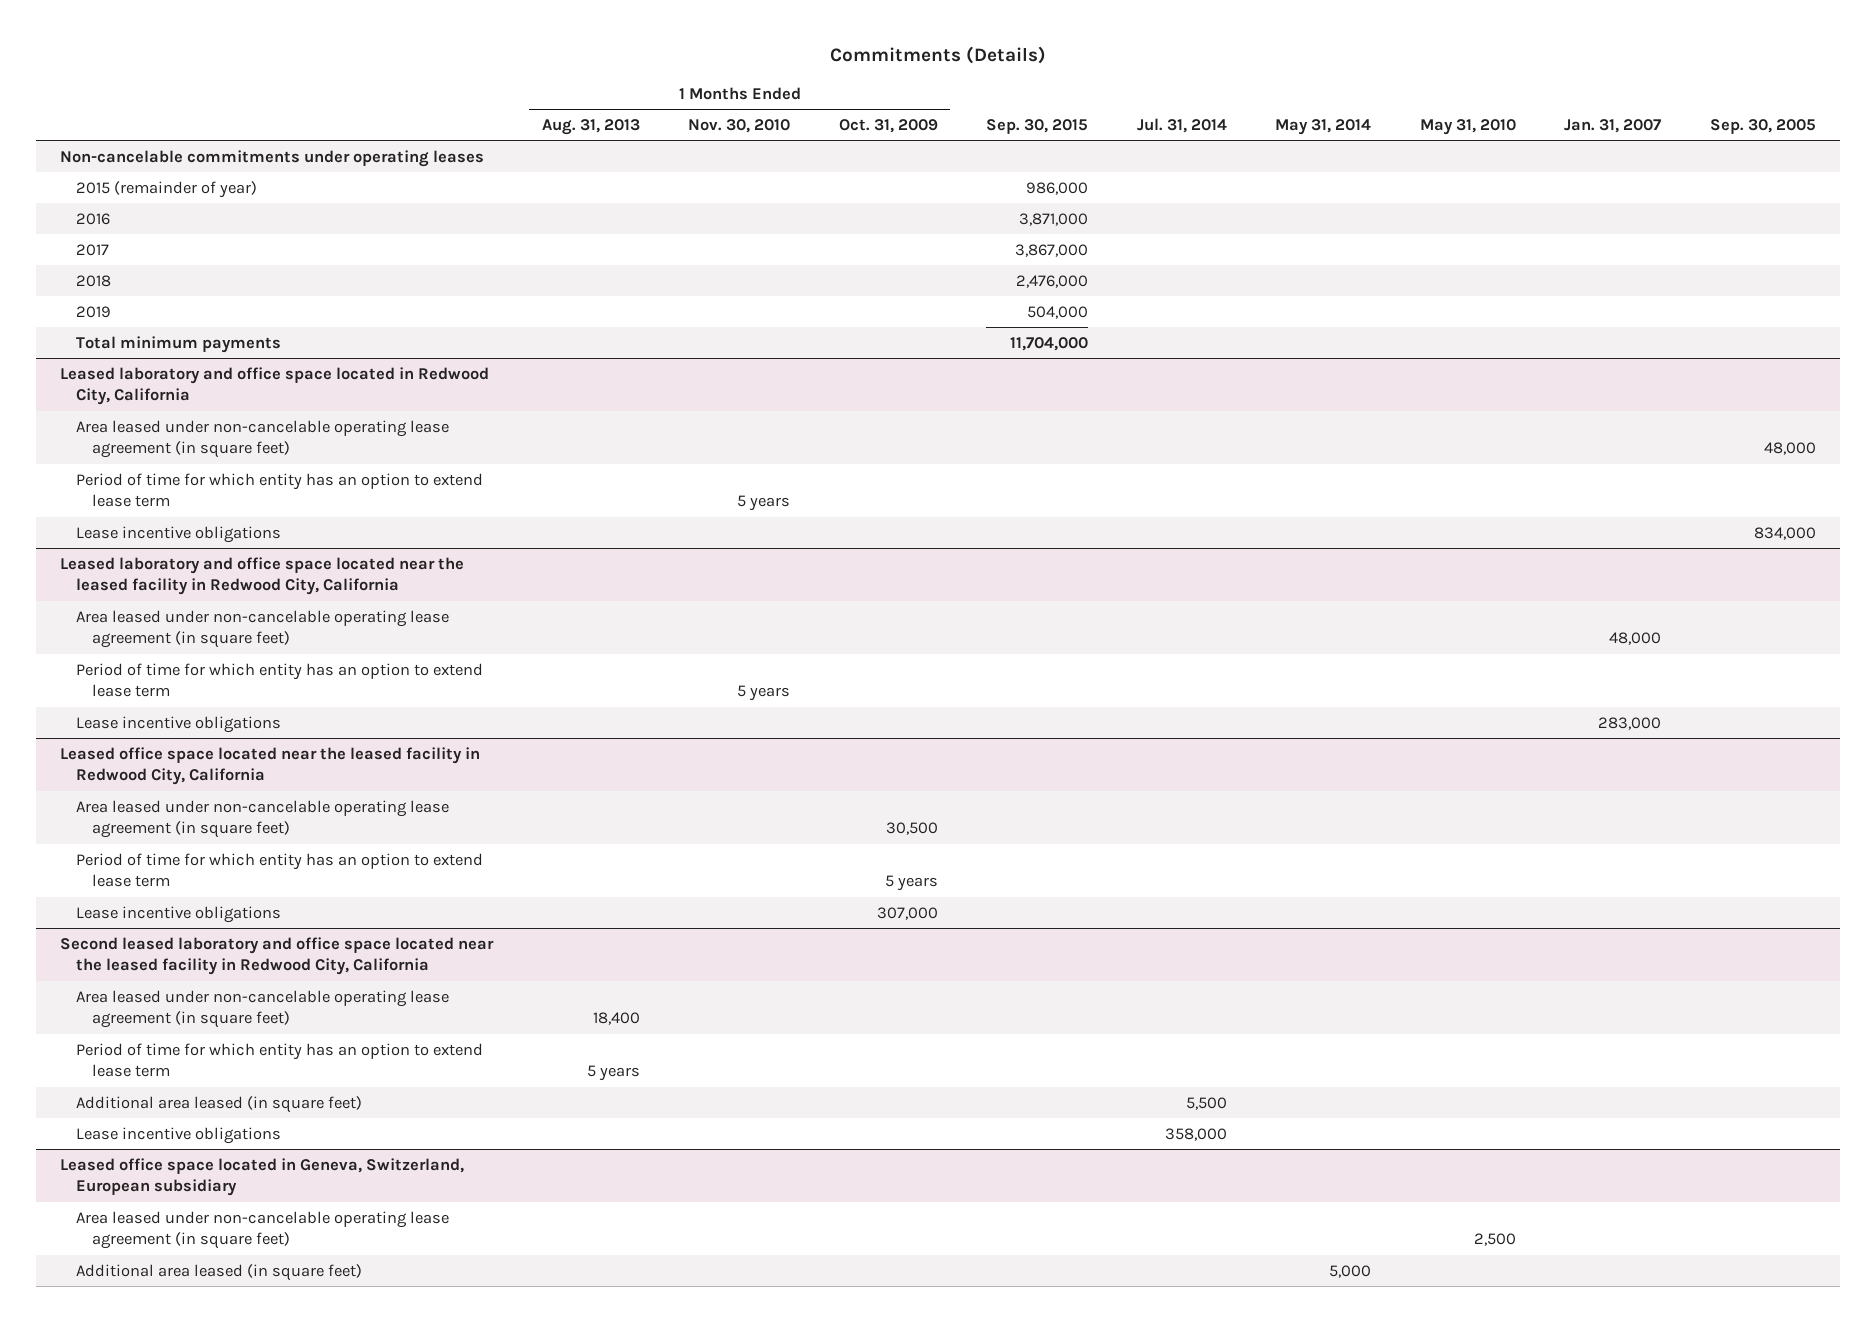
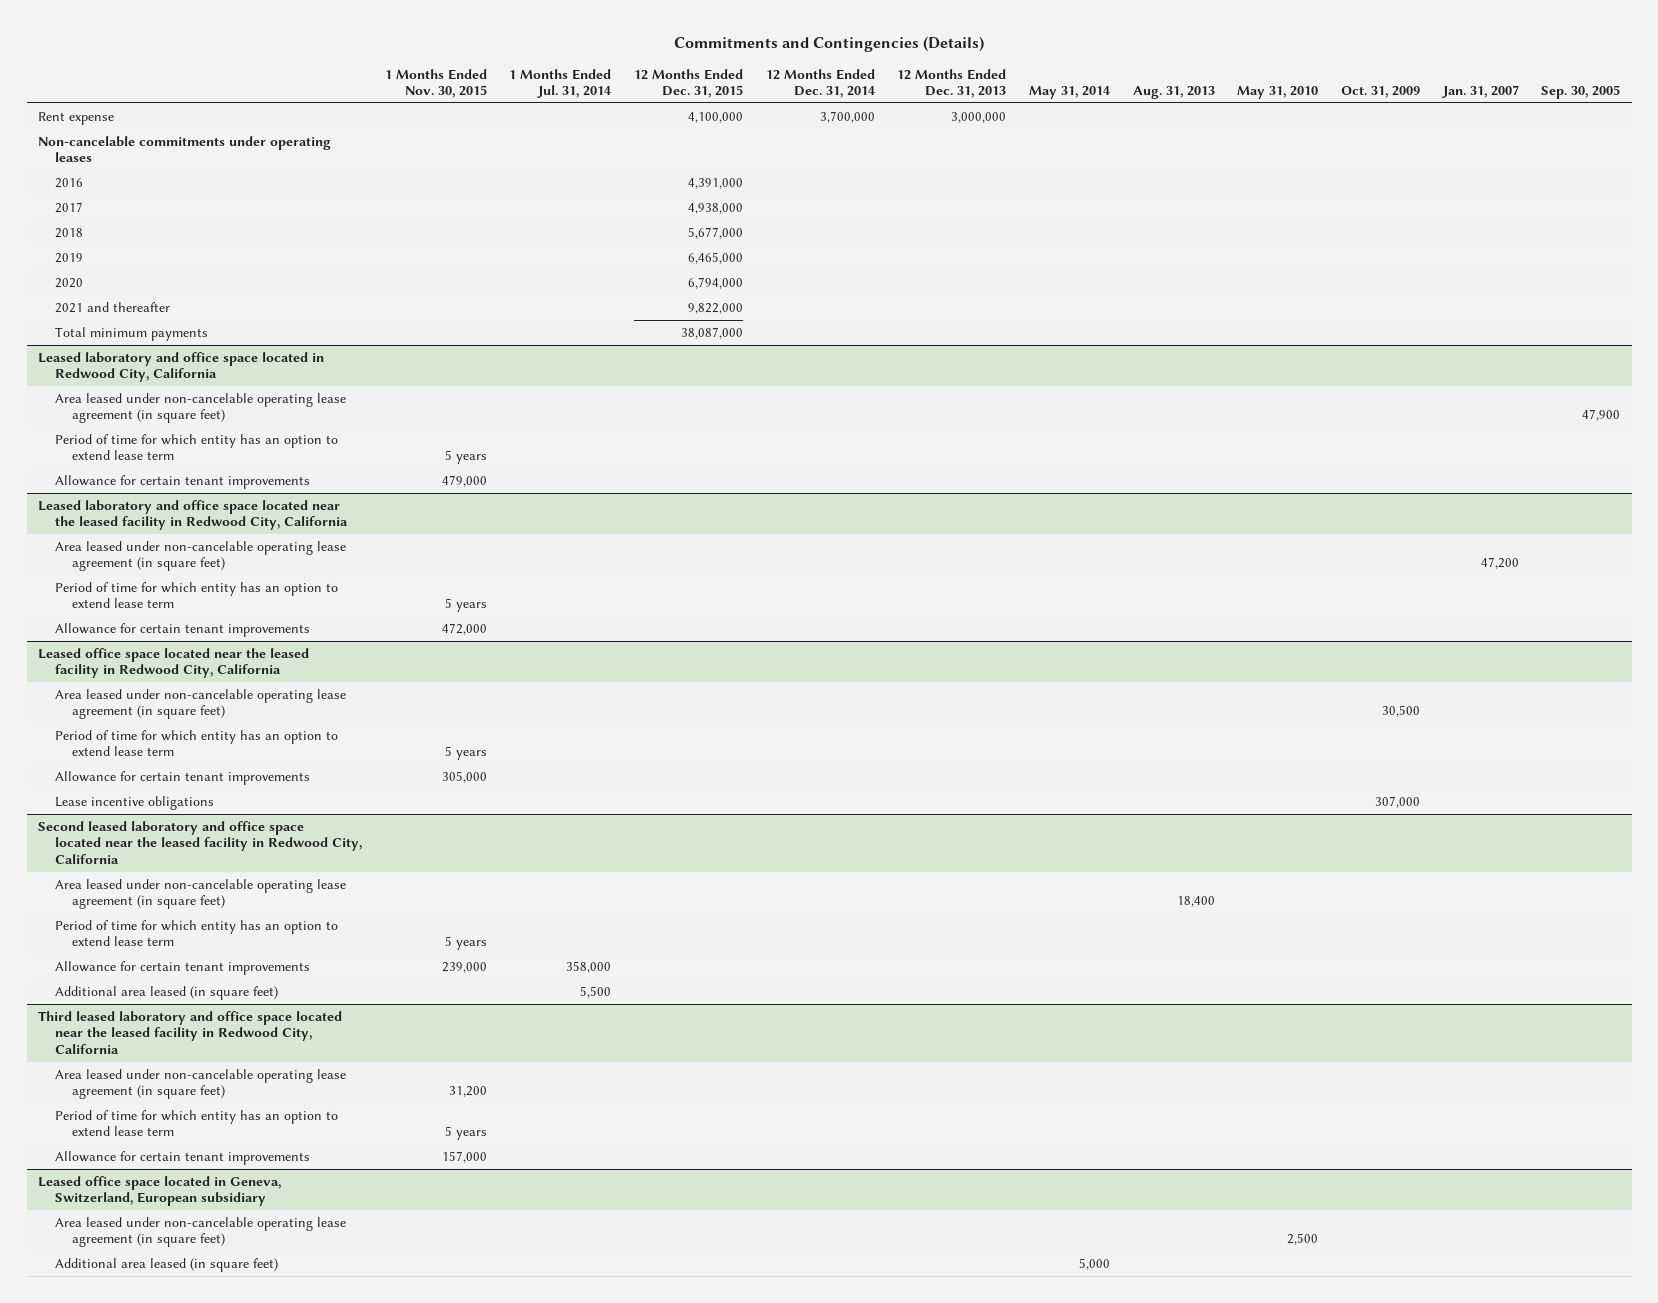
- Commitments (Details)
+ Commitments and Contingencies (Details)
- | 1 Months Ended Aug. 31, 2013 | 1 Months Ended Nov. 30, 2010 | 1 Months Ended Oct. 31, 2009 | Sep. 30, 2015 | Jul. 31, 2014 | May 31, 2014 | May 31, 2010 | Jan. 31, 2007 | Sep. 30, 2005
+ | 1 Months Ended Nov. 30, 2015 | 1 Months Ended Jul. 31, 2014 | 12 Months Ended Dec. 31, 2015 | 12 Months Ended Dec. 31, 2014 | 12 Months Ended Dec. 31, 2013 | May 31, 2014 | Aug. 31, 2013 | May 31, 2010 | Oct. 31, 2009 | Jan. 31, 2007 | Sep. 30, 2005
+ Rent expense | | | 4,100,000 | 3,700,000 | 3,000,000 | | | | | |
- 2015 (remainder of year) | | | | 986,000 | | | | |
+ 2020 | | | 6,794,000 | | | | | | | |
+ 2021 and thereafter | | | 9,822,000 | | | | | | | |
@ Leased laboratory and office space located in Redwood City, California
- Area leased under non-cancelable operating lease agreement (in square feet) | | | | | | | | | 48,000
+ Area leased under non-cancelable operating lease agreement (in square feet) | | | | | | | | | | | 47,900
- Lease incentive obligations | | | | | | | | | 834,000
+ Allowance for certain tenant improvements | 479,000 | | | | | | | | | |
@ Leased laboratory and office space located near the leased facility in Redwood City, California
- Area leased under non-cancelable operating lease agreement (in square feet) | | | | | | | | 48,000 |
+ Area leased under non-cancelable operating lease agreement (in square feet) | | | | | | | | | | 47,200 |
- Lease incentive obligations | | | | | | | | 283,000 |
+ Allowance for certain tenant improvements | 472,000 | | | | | | | | | |
@ Leased office space located near the leased facility in Redwood City, California
+ Allowance for certain tenant improvements | 305,000 | | | | | | | | | |
@ Second leased laboratory and office space located near the leased facility in Redwood City, California
+ Allowance for certain tenant improvements | 239,000 | 358,000 | | | | | | | | |
- Lease incentive obligations | | | | | 358,000 | | | |
+ Third leased laboratory and office space located near the leased facility in Redwood City, California
+ Area leased under non-cancelable operating lease agreement (in square feet) | 31,200 | | | | | | | | | |
+ Period of time for which entity has an option to extend lease term | 5 years | | | | | | | | | |
+ Allowance for certain tenant improvements | 157,000 | | | | | | | | | |

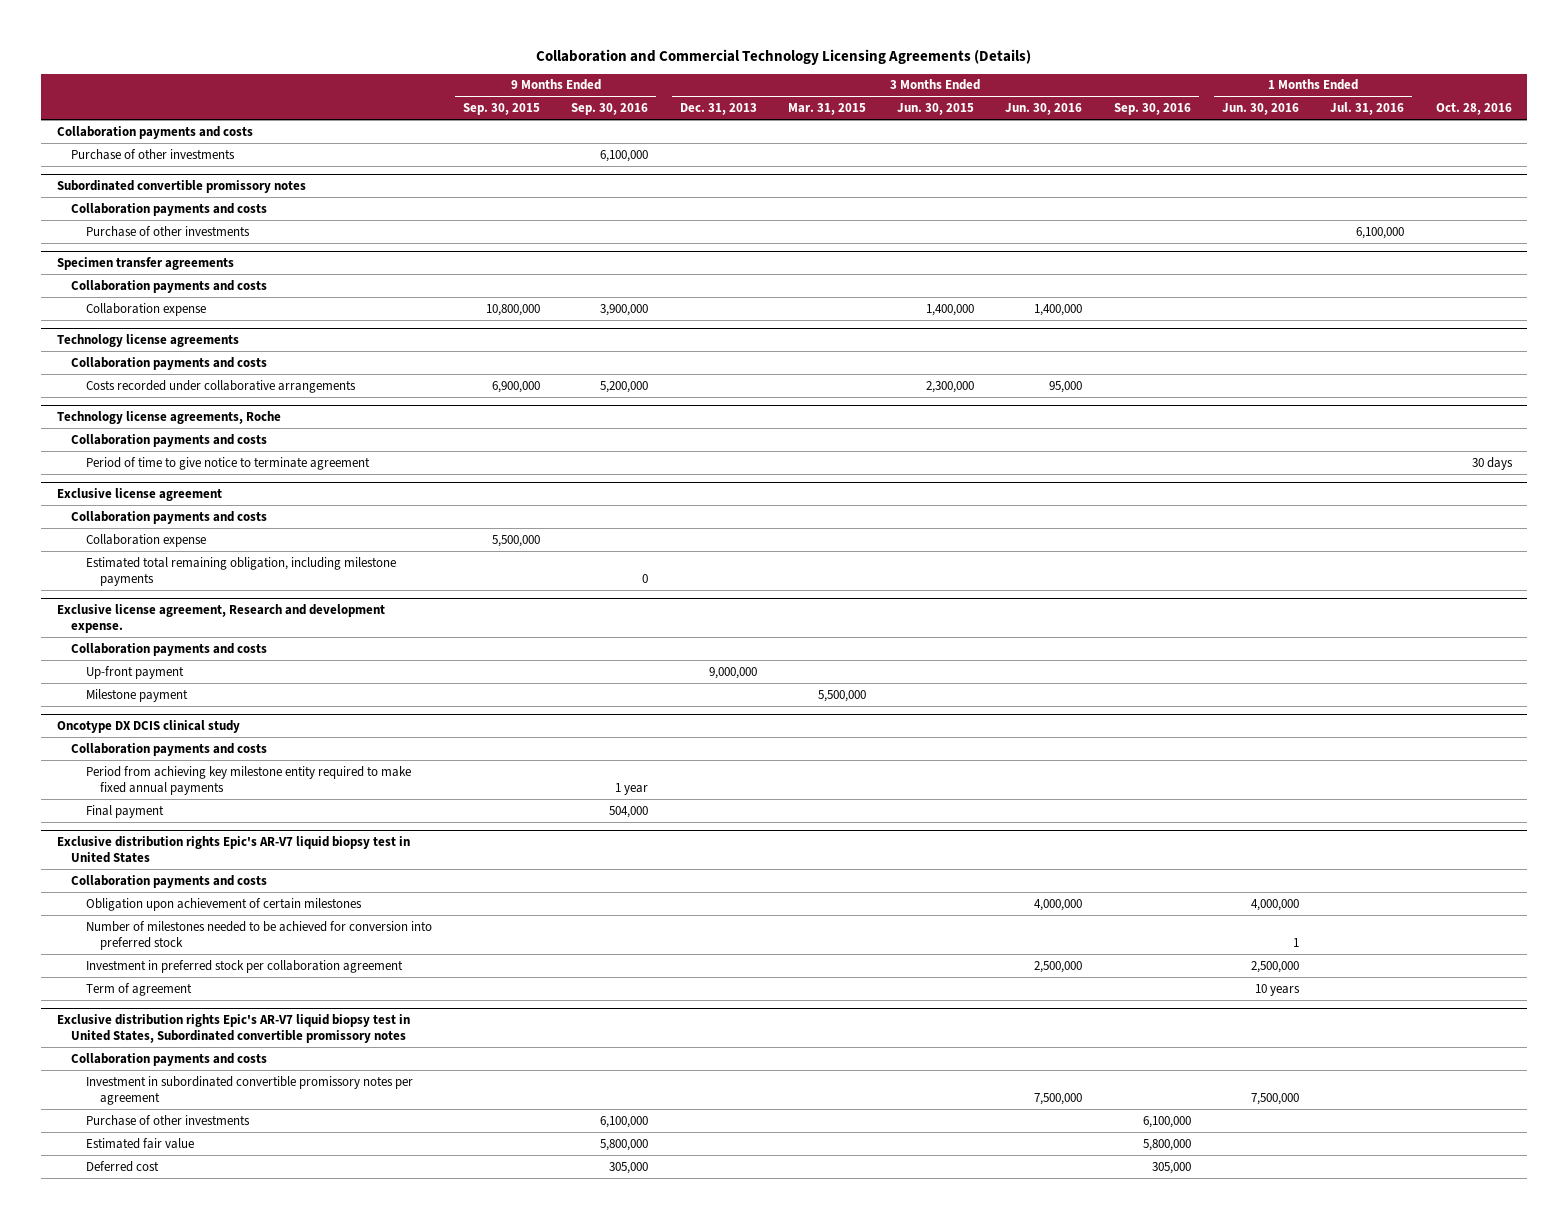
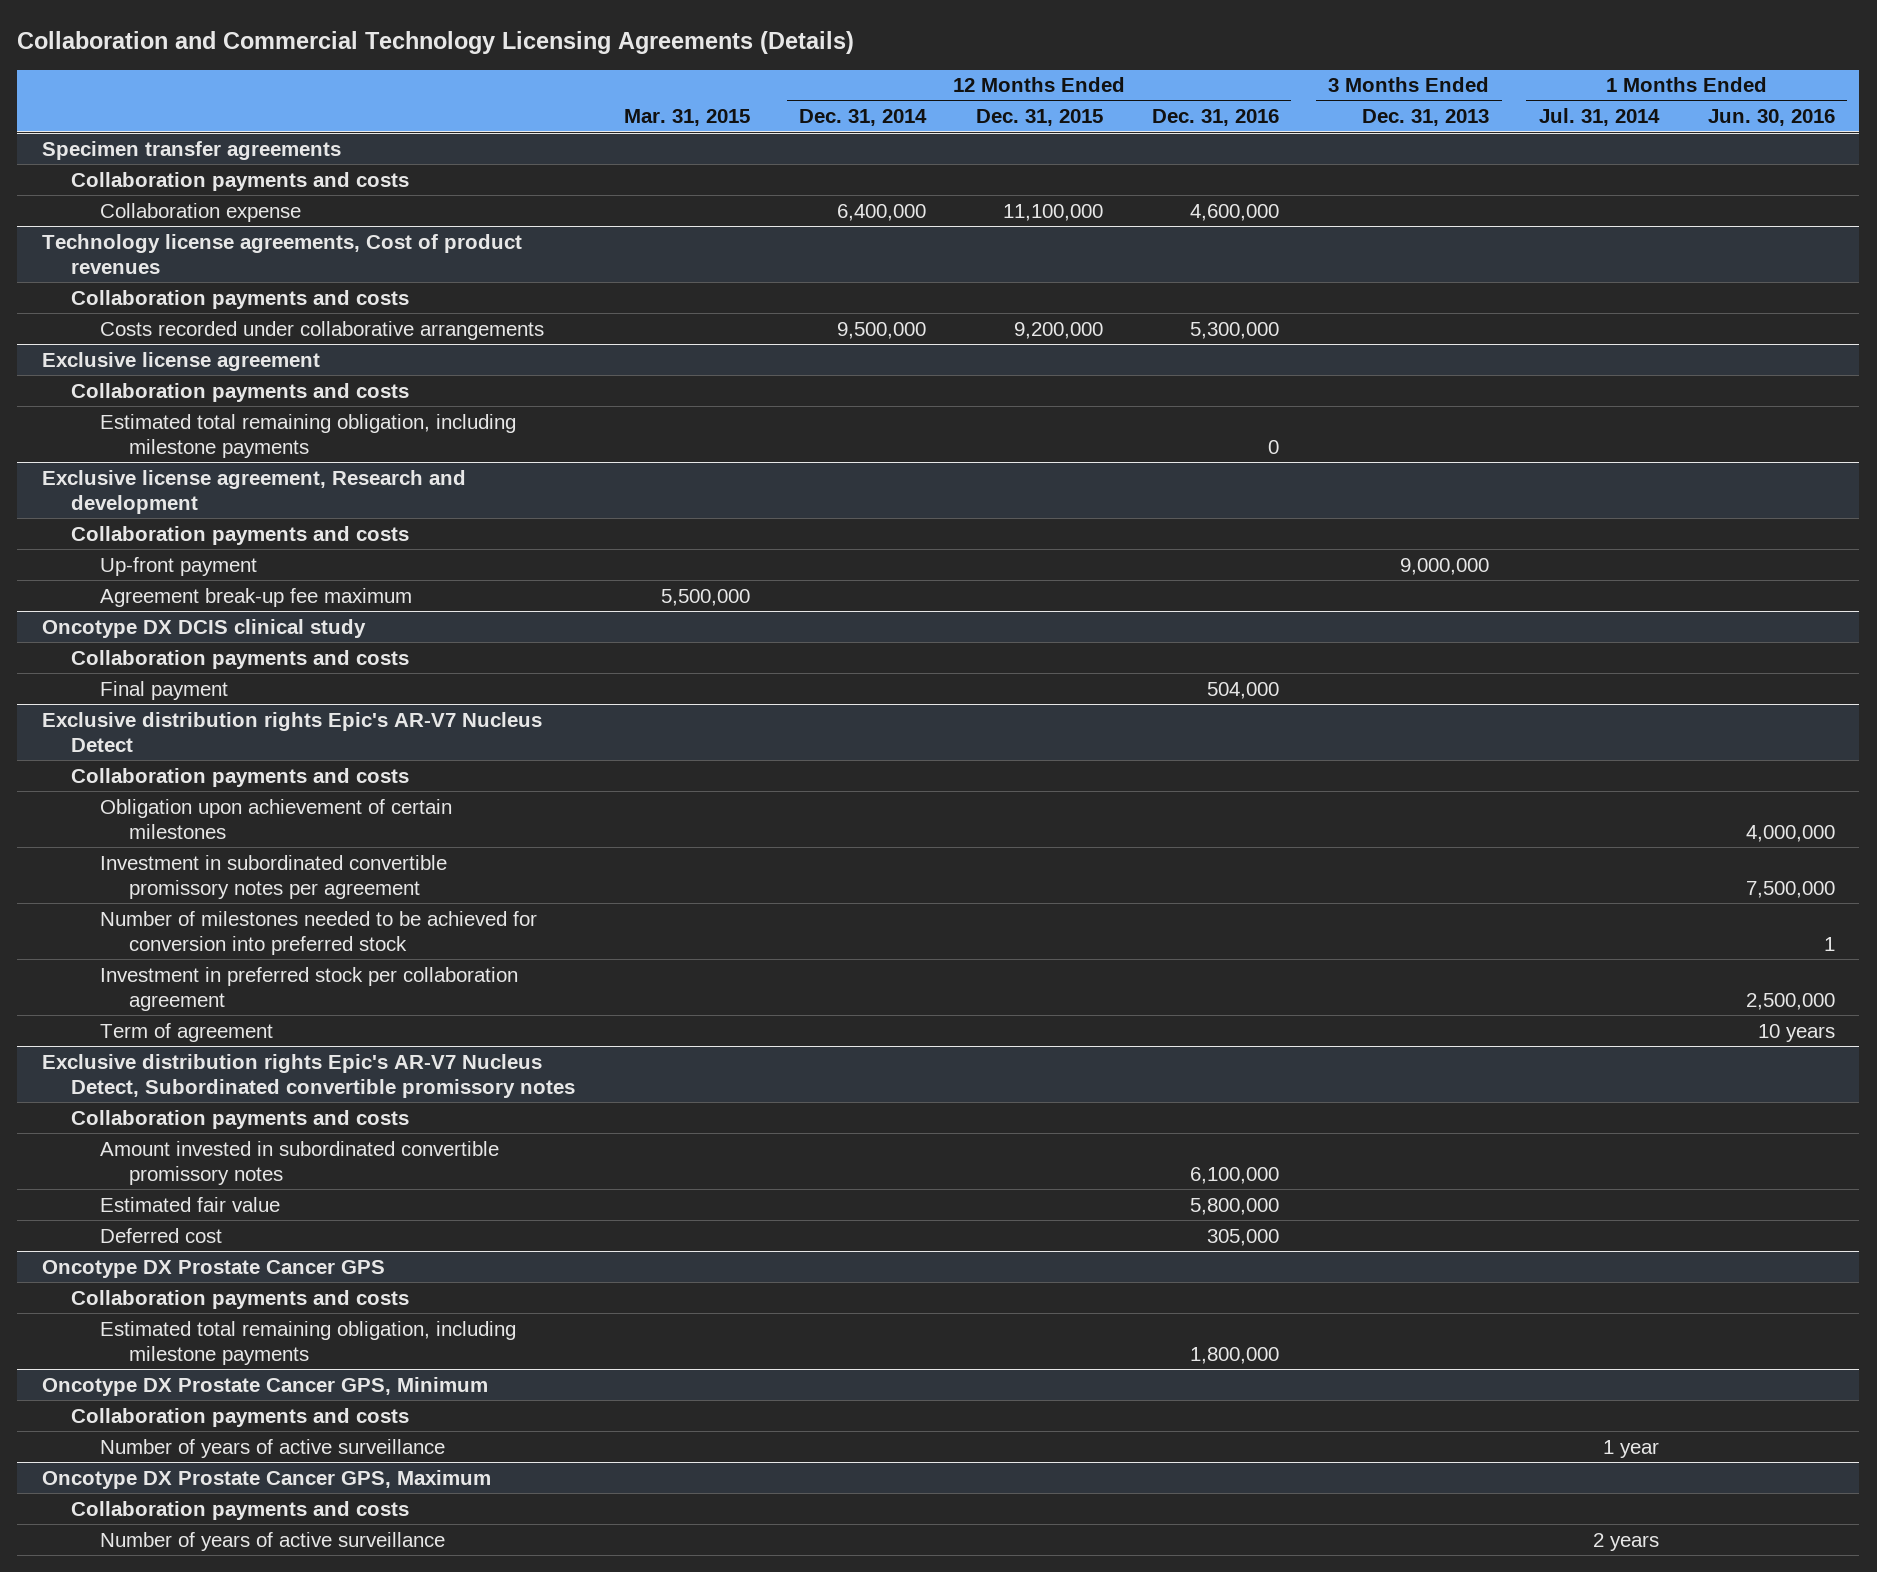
- | 9 Months Ended Sep. 30, 2015 | 9 Months Ended Sep. 30, 2016 | 3 Months Ended Dec. 31, 2013 | 3 Months Ended Mar. 31, 2015 | 3 Months Ended Jun. 30, 2015 | 3 Months Ended Jun. 30, 2016 | 3 Months Ended Sep. 30, 2016 | 1 Months Ended Jun. 30, 2016 | 1 Months Ended Jul. 31, 2016 | Oct. 28, 2016
+ | Mar. 31, 2015 | 12 Months Ended Dec. 31, 2014 | 12 Months Ended Dec. 31, 2015 | 12 Months Ended Dec. 31, 2016 | 3 Months Ended Dec. 31, 2013 | 1 Months Ended Jul. 31, 2014 | 1 Months Ended Jun. 30, 2016
- Collaboration payments and costs
- Purchase of other investments | | 6,100,000 | | | | | | | |
- Subordinated convertible promissory notes
- Collaboration payments and costs
- Purchase of other investments | | | | | | | | | 6,100,000 |
- Technology license agreements
+ Technology license agreements, Cost of product revenues
- Technology license agreements, Roche
- Collaboration payments and costs
- Period of time to give notice to terminate agreement | | | | | | | | | | 30 days
@ Exclusive license agreement
- Collaboration expense | 5,500,000 | | | | | | | | |
- Exclusive license agreement, Research and development expense.
+ Exclusive license agreement, Research and development
- Milestone payment | | | | 5,500,000 | | | | | |
+ Agreement break-up fee maximum | 5,500,000 | | | | | |
@ Oncotype DX DCIS clinical study
- Period from achieving key milestone entity required to make fixed annual payments | | 1 year | | | | | | | |
- Exclusive distribution rights Epic's AR-V7 liquid biopsy test in United States
+ Exclusive distribution rights Epic's AR-V7 Nucleus Detect
+ Investment in subordinated convertible promissory notes per agreement | | | | | | | 7,500,000
- Exclusive distribution rights Epic's AR-V7 liquid biopsy test in United States, Subordinated convertible promissory notes
+ Exclusive distribution rights Epic's AR-V7 Nucleus Detect, Subordinated convertible promissory notes
- Investment in subordinated convertible promissory notes per agreement | | | | | | 7,500,000 | | 7,500,000 | |
- Purchase of other investments | | 6,100,000 | | | | | 6,100,000 | | |
+ Amount invested in subordinated convertible promissory notes | | | | 6,100,000 | | |
+ Oncotype DX Prostate Cancer GPS
+ Collaboration payments and costs
+ Estimated total remaining obligation, including milestone payments | | | | 1,800,000 | | |
+ Oncotype DX Prostate Cancer GPS, Minimum
+ Collaboration payments and costs
+ Number of years of active surveillance | | | | | | 1 year |
+ Oncotype DX Prostate Cancer GPS, Maximum
+ Collaboration payments and costs
+ Number of years of active surveillance | | | | | | 2 years |

